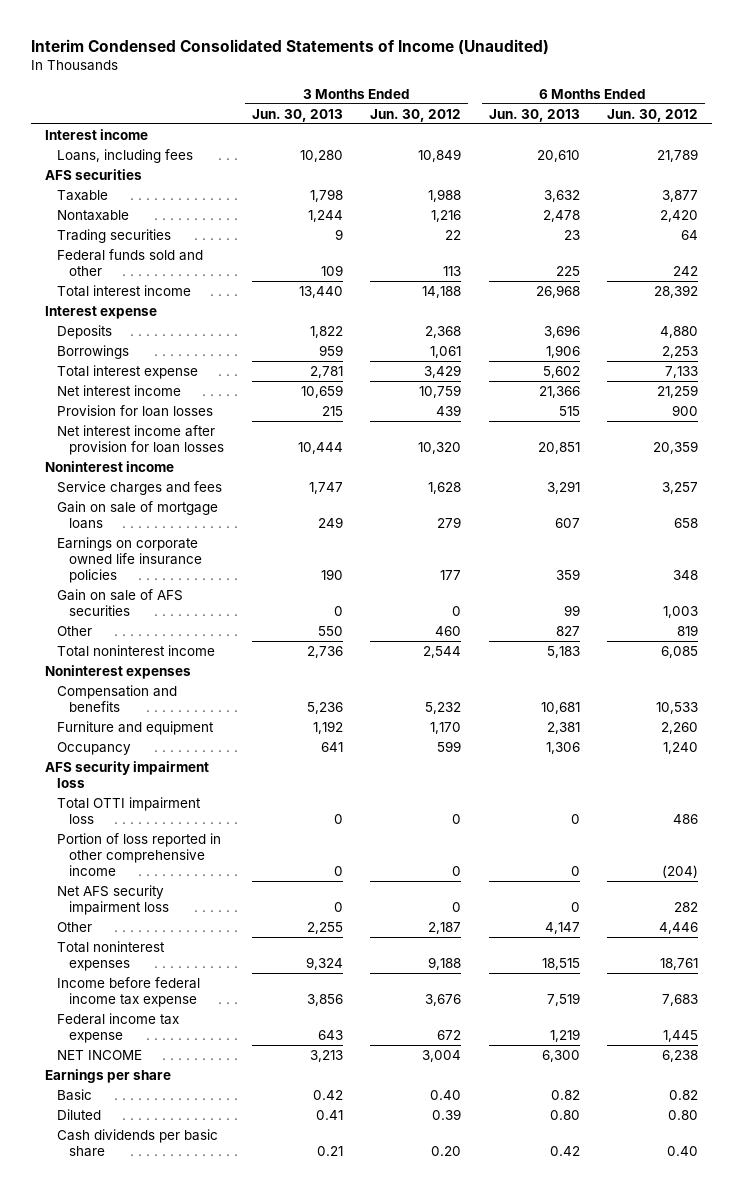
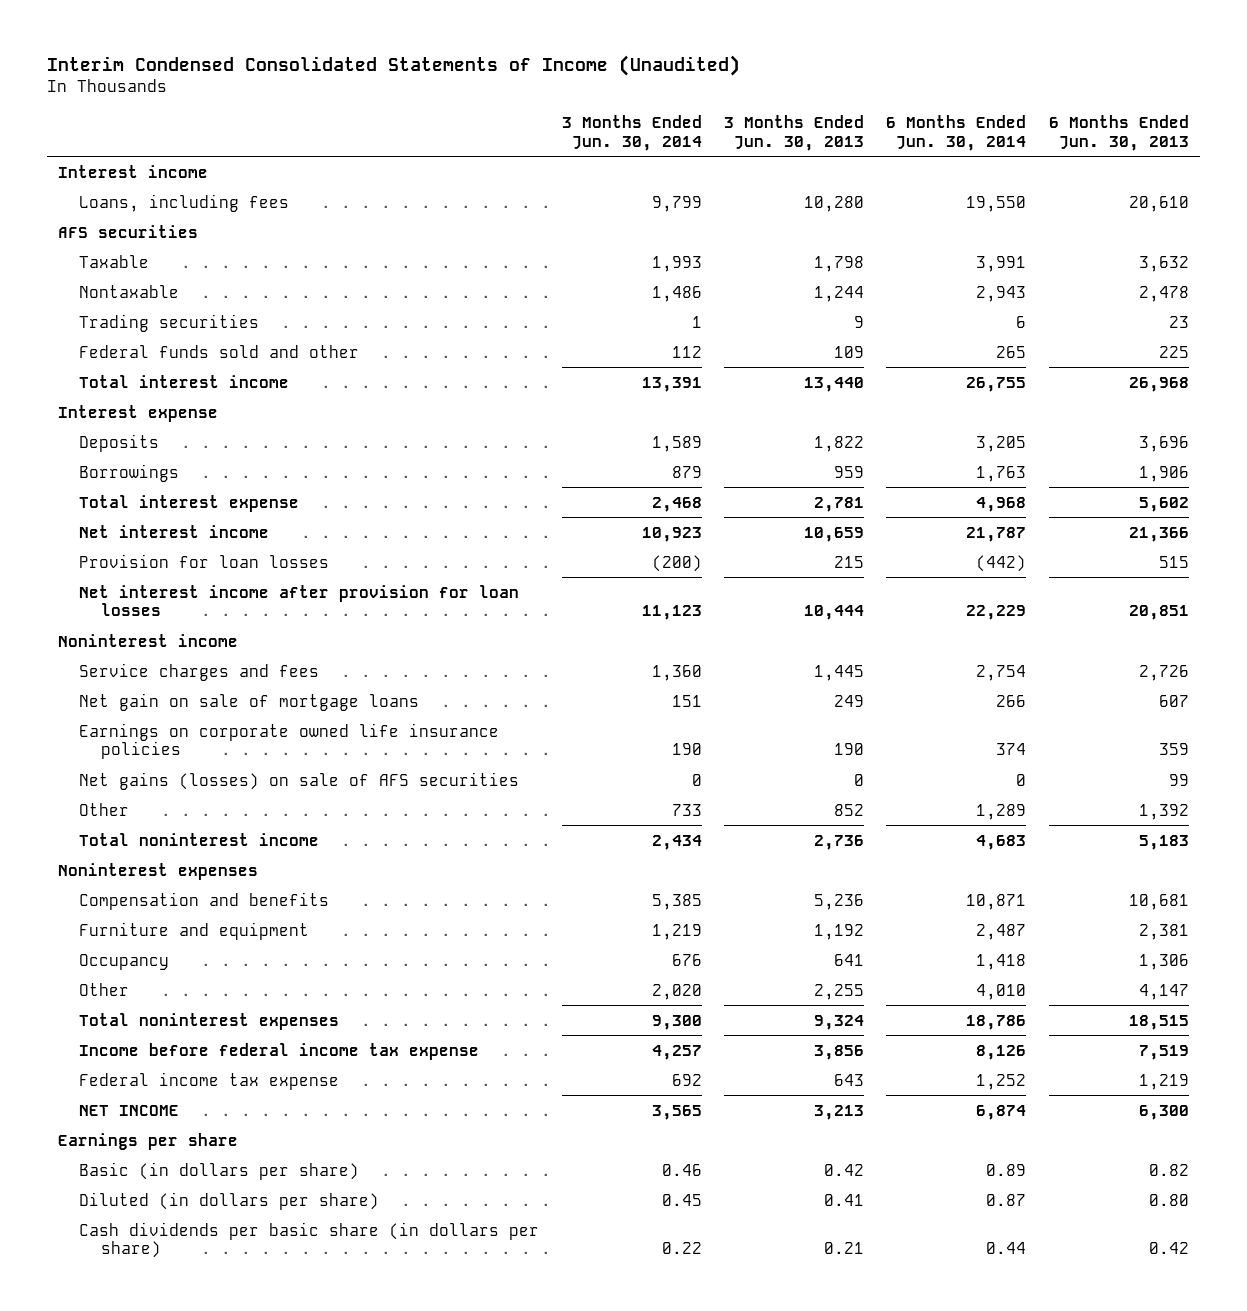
- | 3 Months Ended Jun. 30, 2013 | 3 Months Ended Jun. 30, 2012 | 6 Months Ended Jun. 30, 2013 | 6 Months Ended Jun. 30, 2012
+ | 3 Months Ended Jun. 30, 2014 | 3 Months Ended Jun. 30, 2013 | 6 Months Ended Jun. 30, 2014 | 6 Months Ended Jun. 30, 2013
- Service charges and fees | 1,747 | 1,628 | 3,291 | 3,257
- Gain on sale of mortgage loans | 249 | 279 | 607 | 658
+ Service charges and fees | 1,360 | 1,445 | 2,754 | 2,726
+ Net gain on sale of mortgage loans | 151 | 249 | 266 | 607
- Gain on sale of AFS securities | 0 | 0 | 99 | 1,003
- Other | 550 | 460 | 827 | 819
+ Net gains (losses) on sale of AFS securities | 0 | 0 | 0 | 99
+ Other | 733 | 852 | 1,289 | 1,392
- AFS security impairment loss
- Total OTTI impairment loss | 0 | 0 | 0 | 486
- Portion of loss reported in other comprehensive income | 0 | 0 | 0 | (204)
- Net AFS security impairment loss | 0 | 0 | 0 | 282
- Basic | 0.42 | 0.40 | 0.82 | 0.82
- Diluted | 0.41 | 0.39 | 0.80 | 0.80
- Cash dividends per basic share | 0.21 | 0.20 | 0.42 | 0.40
+ Basic (in dollars per share) | 0.46 | 0.42 | 0.89 | 0.82
+ Diluted (in dollars per share) | 0.45 | 0.41 | 0.87 | 0.80
+ Cash dividends per basic share (in dollars per share) | 0.22 | 0.21 | 0.44 | 0.42

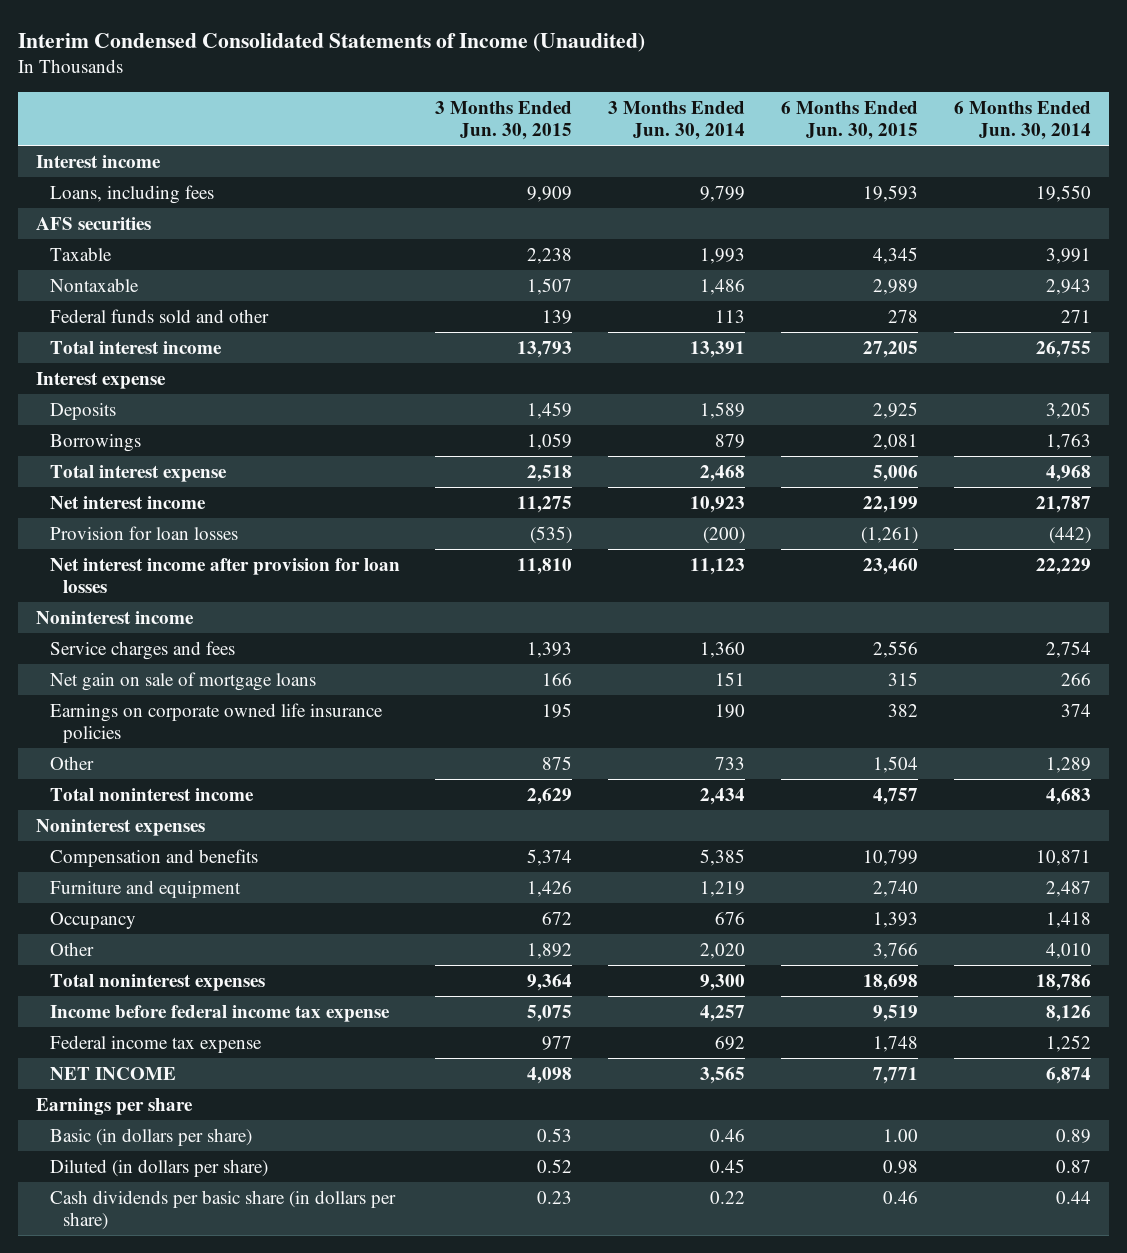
- | 3 Months Ended Jun. 30, 2014 | 3 Months Ended Jun. 30, 2013 | 6 Months Ended Jun. 30, 2014 | 6 Months Ended Jun. 30, 2013
+ | 3 Months Ended Jun. 30, 2015 | 3 Months Ended Jun. 30, 2014 | 6 Months Ended Jun. 30, 2015 | 6 Months Ended Jun. 30, 2014
- Trading securities | 1 | 9 | 6 | 23
- Federal funds sold and other | 112 | 109 | 265 | 225
+ Federal funds sold and other | 139 | 113 | 278 | 271
- Net gains (losses) on sale of AFS securities | 0 | 0 | 0 | 99

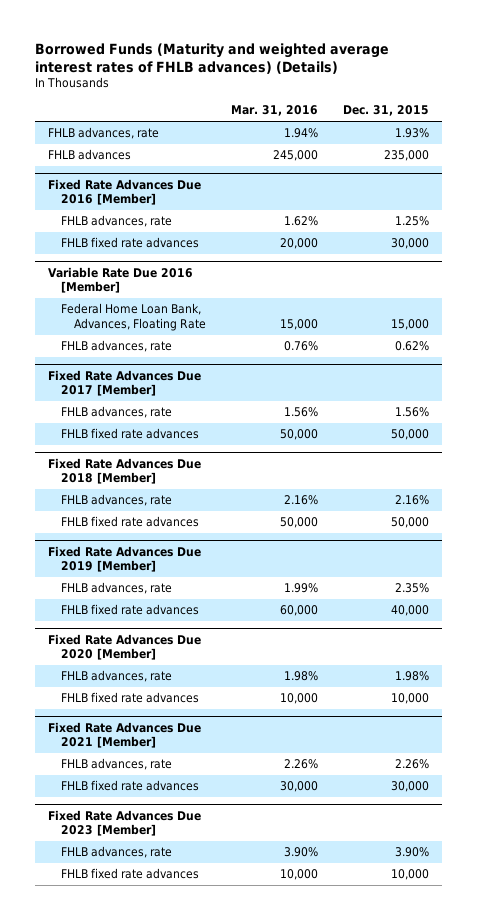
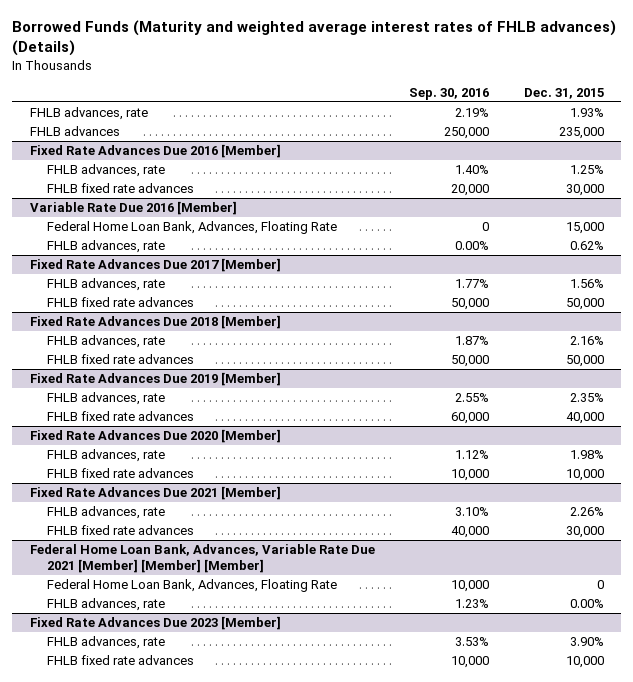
- | Mar. 31, 2016 | Dec. 31, 2015
+ | Sep. 30, 2016 | Dec. 31, 2015
+ Federal Home Loan Bank, Advances, Variable Rate Due 2021 [Member] [Member] [Member]
+ Federal Home Loan Bank, Advances, Floating Rate | 10,000 | 0
+ FHLB advances, rate | 1.23% | 0.00%

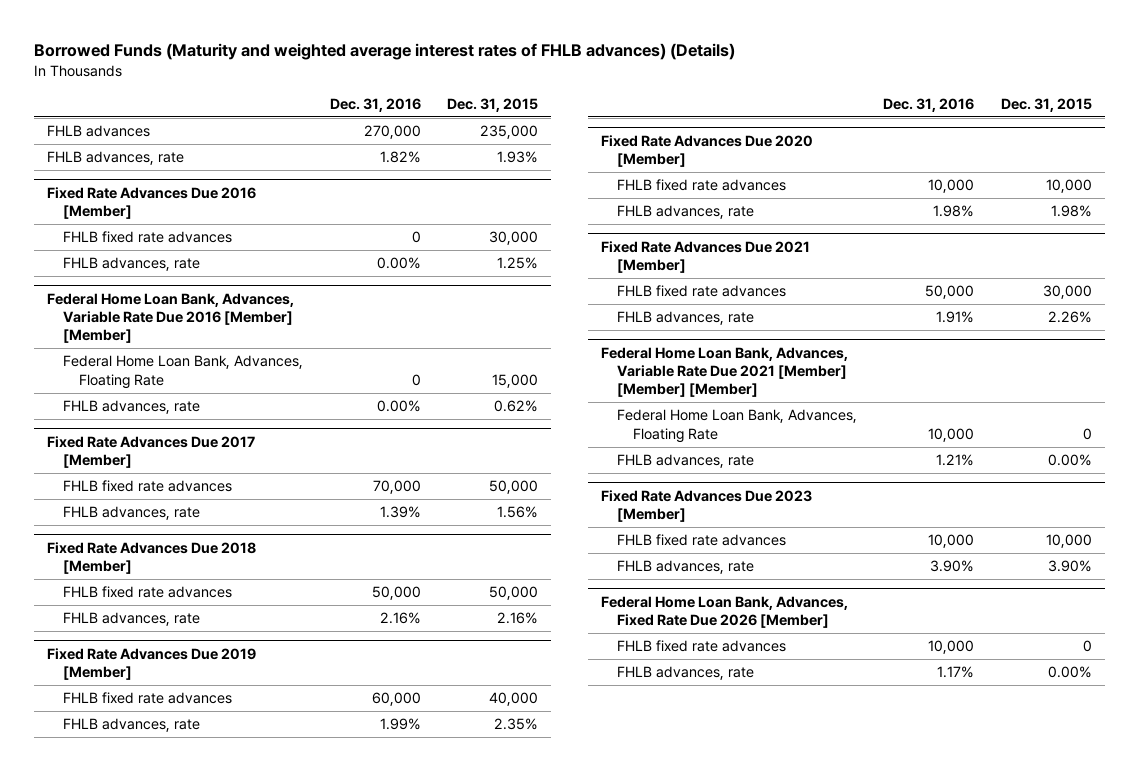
- | Sep. 30, 2016 | Dec. 31, 2015
+ | Dec. 31, 2016 | Dec. 31, 2015
moved down: FHLB advances, rate | 1.82% | 1.93%
- Variable Rate Due 2016 [Member]
@ Fixed Rate Advances Due 2016 [Member]
moved down: FHLB advances, rate | 0.00% | 1.25%
+ Federal Home Loan Bank, Advances, Variable Rate Due 2016 [Member] [Member]
@ Fixed Rate Advances Due 2017 [Member]
moved down: FHLB advances, rate | 1.39% | 1.56%
@ Fixed Rate Advances Due 2018 [Member]
moved down: FHLB advances, rate | 2.16% | 2.16%
@ Fixed Rate Advances Due 2019 [Member]
moved down: FHLB advances, rate | 1.99% | 2.35%
@ Fixed Rate Advances Due 2020 [Member]
moved down: FHLB advances, rate | 1.98% | 1.98%
@ Fixed Rate Advances Due 2021 [Member]
moved down: FHLB advances, rate | 1.91% | 2.26%
@ Fixed Rate Advances Due 2023 [Member]
moved down: FHLB advances, rate | 3.90% | 3.90%
+ Federal Home Loan Bank, Advances, Fixed Rate Due 2026 [Member]
+ FHLB fixed rate advances | 10,000 | 0
+ FHLB advances, rate | 1.17% | 0.00%

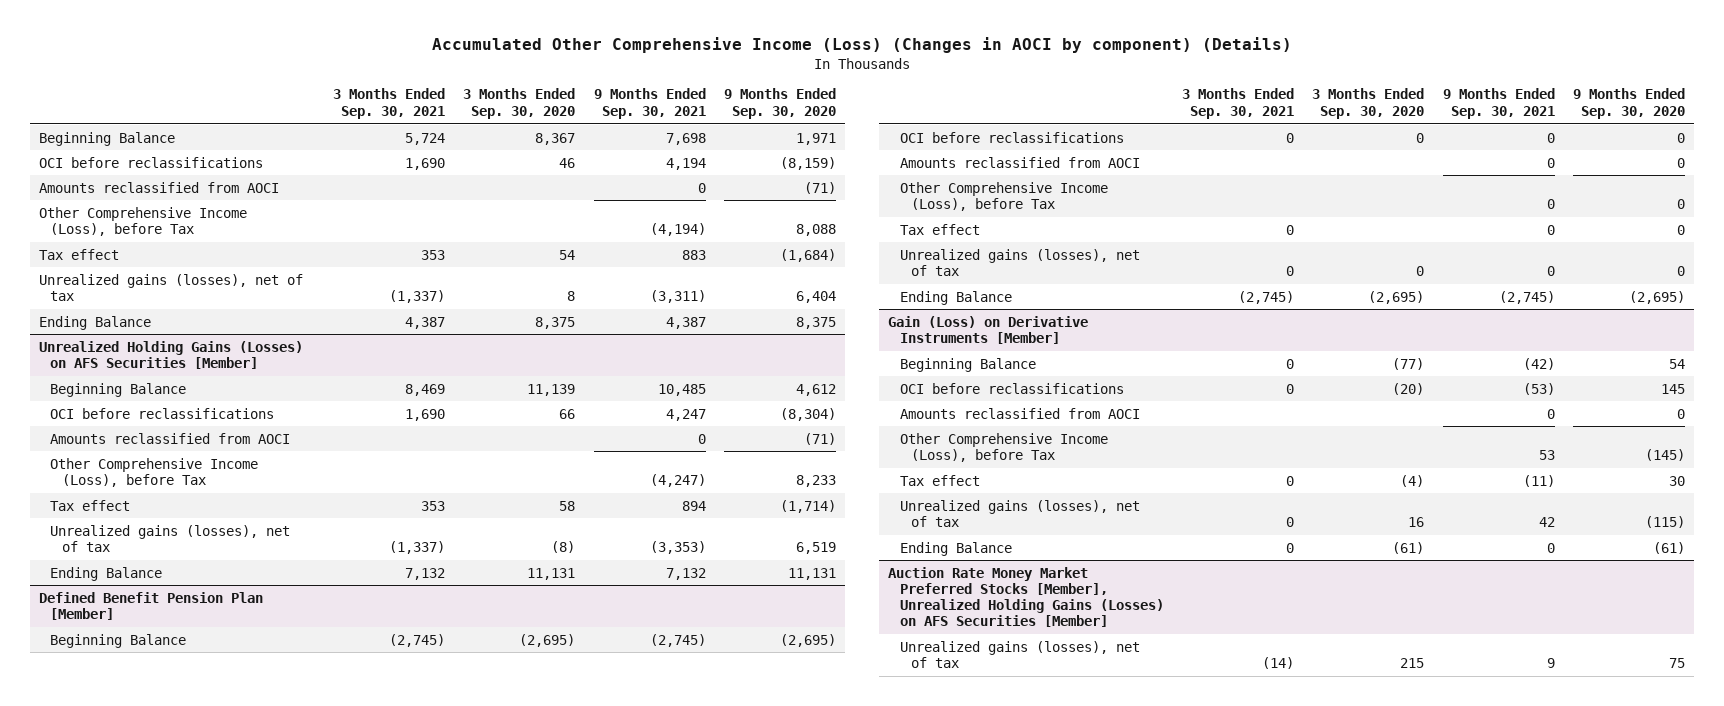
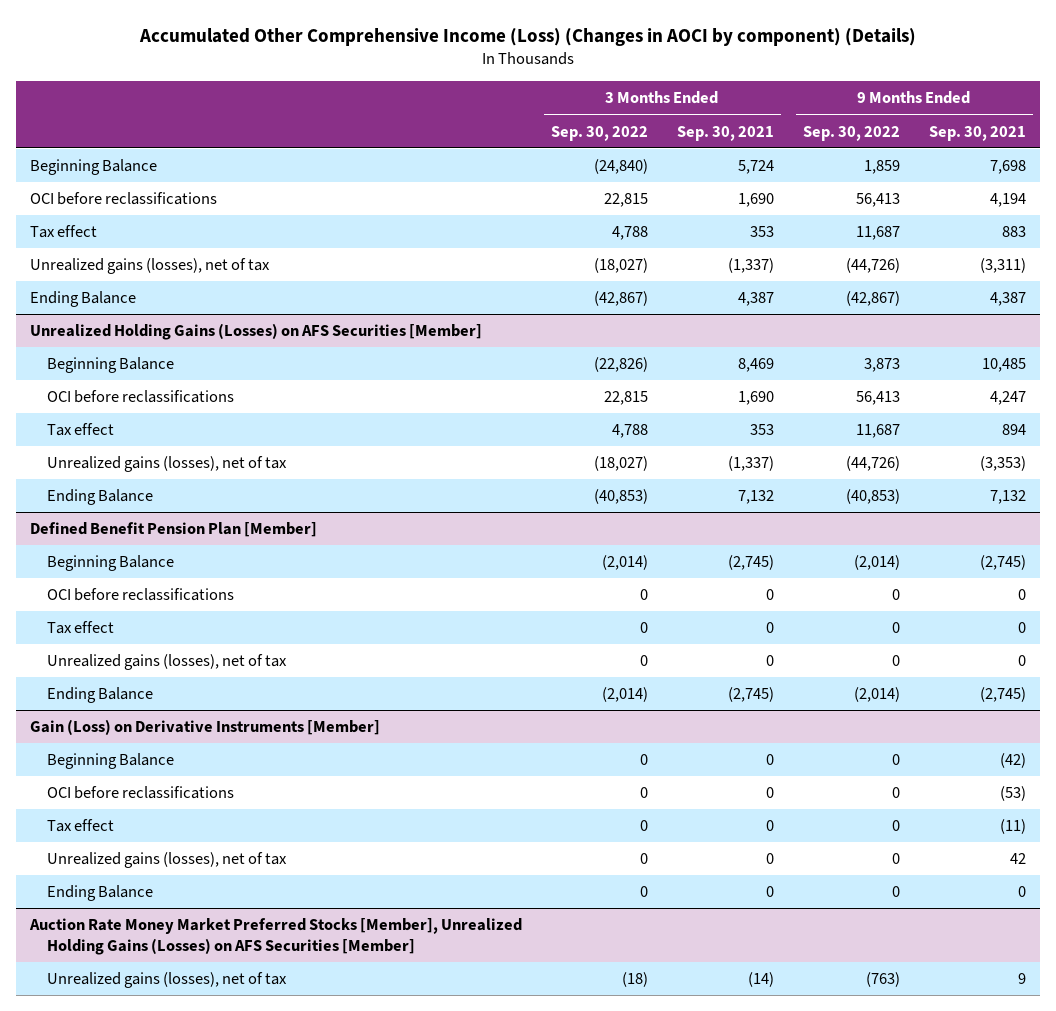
- | 3 Months Ended Sep. 30, 2021 | 3 Months Ended Sep. 30, 2020 | 9 Months Ended Sep. 30, 2021 | 9 Months Ended Sep. 30, 2020
+ | 3 Months Ended Sep. 30, 2022 | 3 Months Ended Sep. 30, 2021 | 9 Months Ended Sep. 30, 2022 | 9 Months Ended Sep. 30, 2021
- Amounts reclassified from AOCI | | | 0 | (71)
- Other Comprehensive Income (Loss), before Tax | | | (4,194) | 8,088
@ Unrealized Holding Gains (Losses) on AFS Securities [Member]
- Amounts reclassified from AOCI | | | 0 | (71)
- Other Comprehensive Income (Loss), before Tax | | | (4,247) | 8,233
@ Defined Benefit Pension Plan [Member]
- Amounts reclassified from AOCI | | | 0 | 0
- Other Comprehensive Income (Loss), before Tax | | | 0 | 0
@ Gain (Loss) on Derivative Instruments [Member]
- Amounts reclassified from AOCI | | | 0 | 0
- Other Comprehensive Income (Loss), before Tax | | | 53 | (145)

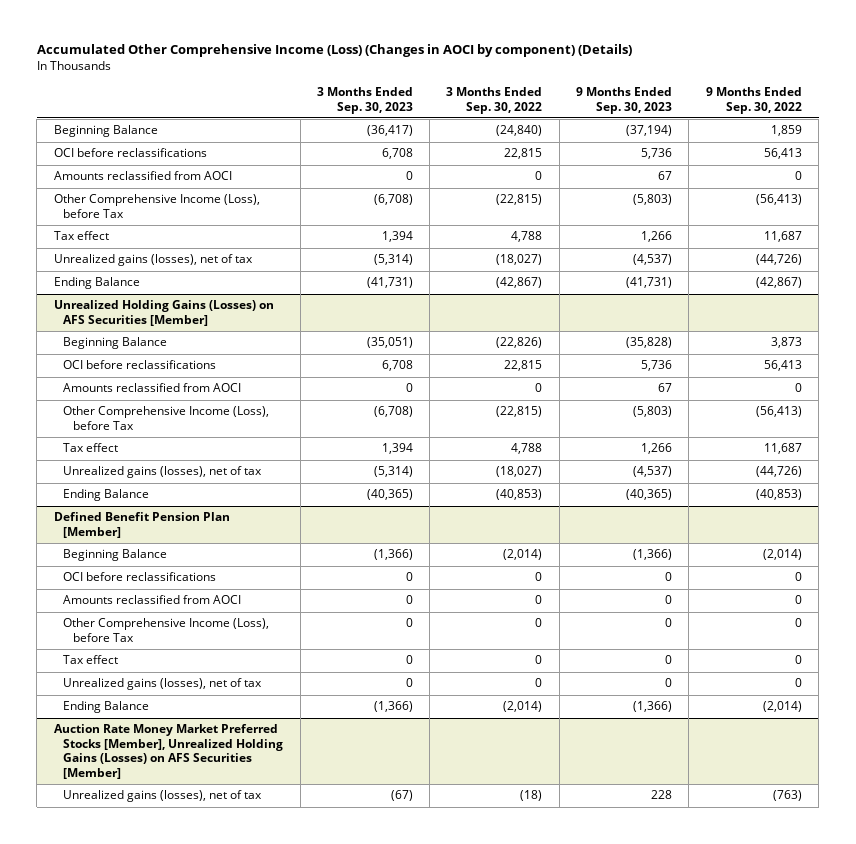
- | 3 Months Ended Sep. 30, 2022 | 3 Months Ended Sep. 30, 2021 | 9 Months Ended Sep. 30, 2022 | 9 Months Ended Sep. 30, 2021
+ | 3 Months Ended Sep. 30, 2023 | 3 Months Ended Sep. 30, 2022 | 9 Months Ended Sep. 30, 2023 | 9 Months Ended Sep. 30, 2022
+ Amounts reclassified from AOCI | 0 | 0 | 67 | 0
+ Other Comprehensive Income (Loss), before Tax | (6,708) | (22,815) | (5,803) | (56,413)
@ Unrealized Holding Gains (Losses) on AFS Securities [Member]
+ Amounts reclassified from AOCI | 0 | 0 | 67 | 0
+ Other Comprehensive Income (Loss), before Tax | (6,708) | (22,815) | (5,803) | (56,413)
@ Defined Benefit Pension Plan [Member]
+ Amounts reclassified from AOCI | 0 | 0 | 0 | 0
+ Other Comprehensive Income (Loss), before Tax | 0 | 0 | 0 | 0
- Gain (Loss) on Derivative Instruments [Member]
- Beginning Balance | 0 | 0 | 0 | (42)
- OCI before reclassifications | 0 | 0 | 0 | (53)
- Tax effect | 0 | 0 | 0 | (11)
- Unrealized gains (losses), net of tax | 0 | 0 | 0 | 42
- Ending Balance | 0 | 0 | 0 | 0

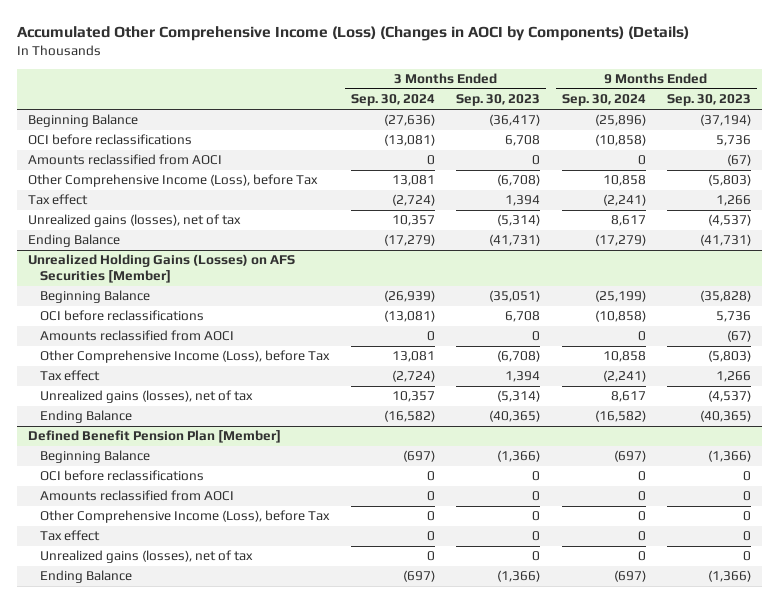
- Accumulated Other Comprehensive Income (Loss) (Changes in AOCI by component) (Details)
+ Accumulated Other Comprehensive Income (Loss) (Changes in AOCI by Components) (Details)
- | 3 Months Ended Sep. 30, 2023 | 3 Months Ended Sep. 30, 2022 | 9 Months Ended Sep. 30, 2023 | 9 Months Ended Sep. 30, 2022
+ | 3 Months Ended Sep. 30, 2024 | 3 Months Ended Sep. 30, 2023 | 9 Months Ended Sep. 30, 2024 | 9 Months Ended Sep. 30, 2023
- Amounts reclassified from AOCI | 0 | 0 | 67 | 0
+ Amounts reclassified from AOCI | 0 | 0 | 0 | (67)
@ Unrealized Holding Gains (Losses) on AFS Securities [Member]
- Amounts reclassified from AOCI | 0 | 0 | 67 | 0
+ Amounts reclassified from AOCI | 0 | 0 | 0 | (67)
- Auction Rate Money Market Preferred Stocks [Member], Unrealized Holding Gains (Losses) on AFS Securities [Member]
- Unrealized gains (losses), net of tax | (67) | (18) | 228 | (763)

